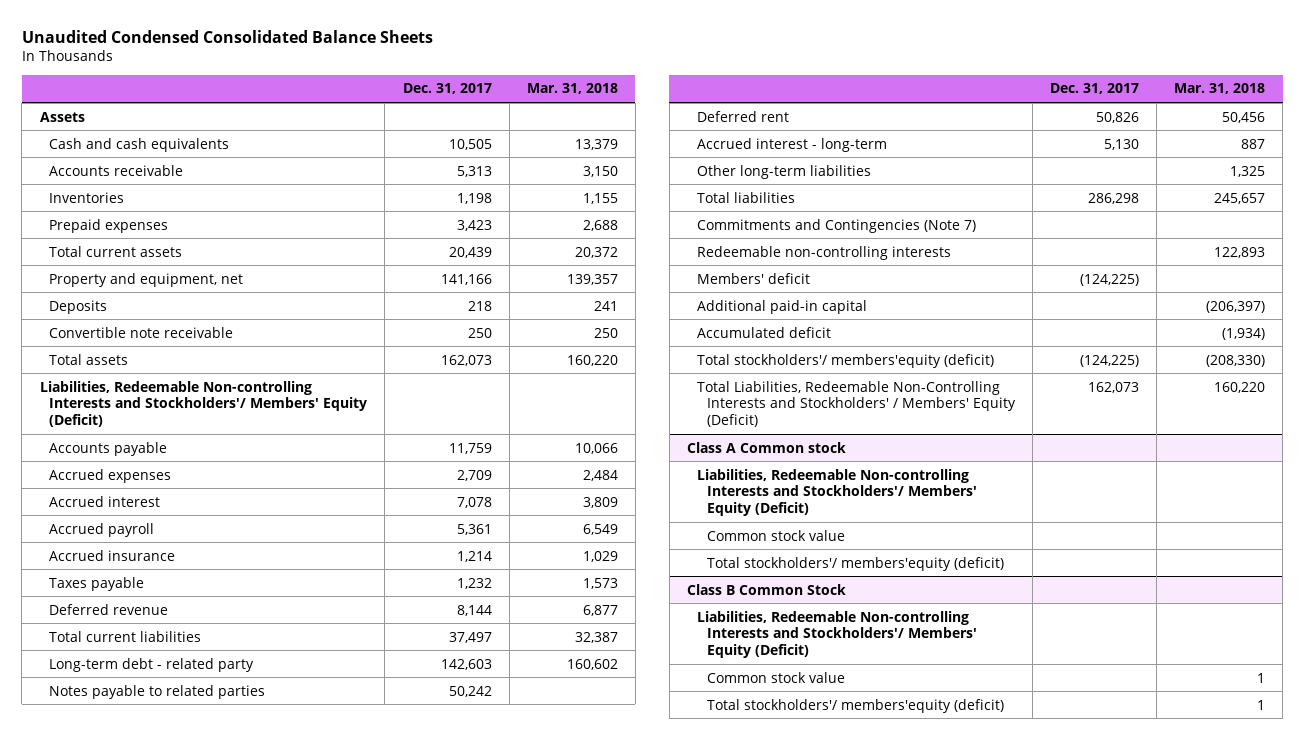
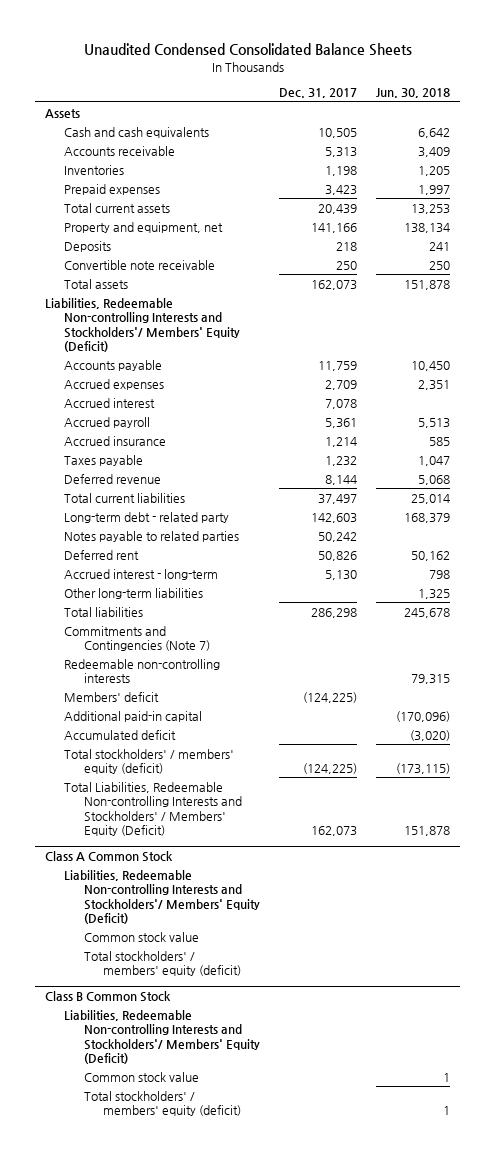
- | Dec. 31, 2017 | Mar. 31, 2018
+ | Dec. 31, 2017 | Jun. 30, 2018
- Total stockholders'/ members'equity (deficit) | (124,225) | (208,330)
- Total Liabilities, Redeemable Non-Controlling Interests and Stockholders' / Members' Equity (Deficit) | 162,073 | 160,220
- Class A Common stock
+ Total stockholders' / members' equity (deficit) | (124,225) | (173,115)
+ Total Liabilities, Redeemable Non-controlling Interests and Stockholders' / Members' Equity (Deficit) | 162,073 | 151,878
+ Class A Common Stock
- Total stockholders'/ members'equity (deficit)
+ Total stockholders' / members' equity (deficit)
@ Class B Common Stock
- Total stockholders'/ members'equity (deficit) | | 1
+ Total stockholders' / members' equity (deficit) | | 1

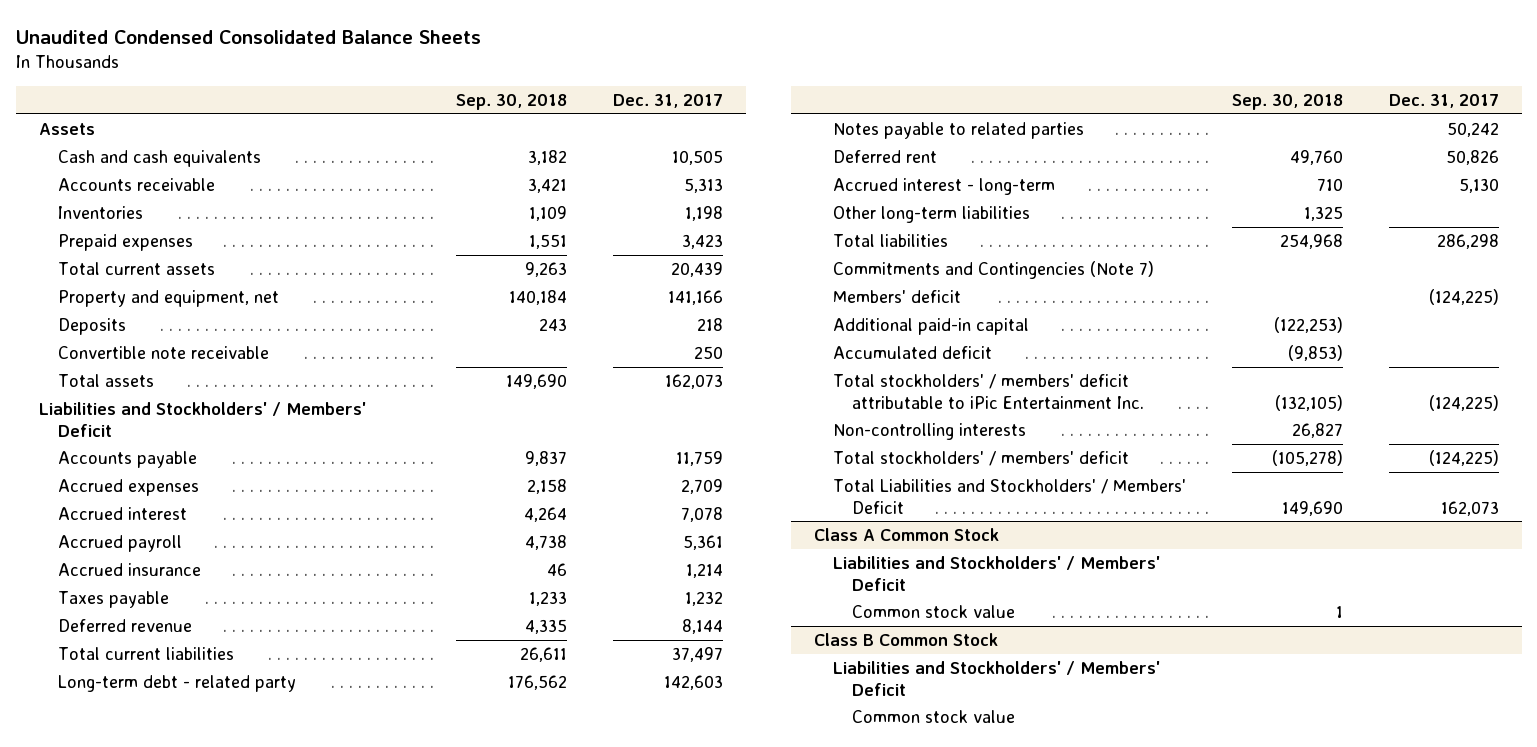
- | Dec. 31, 2017 | Jun. 30, 2018
+ | Sep. 30, 2018 | Dec. 31, 2017
- Liabilities, Redeemable Non-controlling Interests and Stockholders'/ Members' Equity (Deficit)
+ Liabilities and Stockholders' / Members' Deficit
- Redeemable non-controlling interests | | 79,315
- Total stockholders' / members' equity (deficit) | (124,225) | (173,115)
- Total Liabilities, Redeemable Non-controlling Interests and Stockholders' / Members' Equity (Deficit) | 162,073 | 151,878
+ Total stockholders' / members' deficit attributable to iPic Entertainment Inc. | (132,105) | (124,225)
+ Non-controlling interests | 26,827 |
+ Total stockholders' / members' deficit | (105,278) | (124,225)
+ Total Liabilities and Stockholders' / Members' Deficit | 149,690 | 162,073
@ Class A Common Stock
- Liabilities, Redeemable Non-controlling Interests and Stockholders'/ Members' Equity (Deficit)
+ Liabilities and Stockholders' / Members' Deficit
- Total stockholders' / members' equity (deficit)
@ Class B Common Stock
- Liabilities, Redeemable Non-controlling Interests and Stockholders'/ Members' Equity (Deficit)
+ Liabilities and Stockholders' / Members' Deficit
- Total stockholders' / members' equity (deficit) | | 1

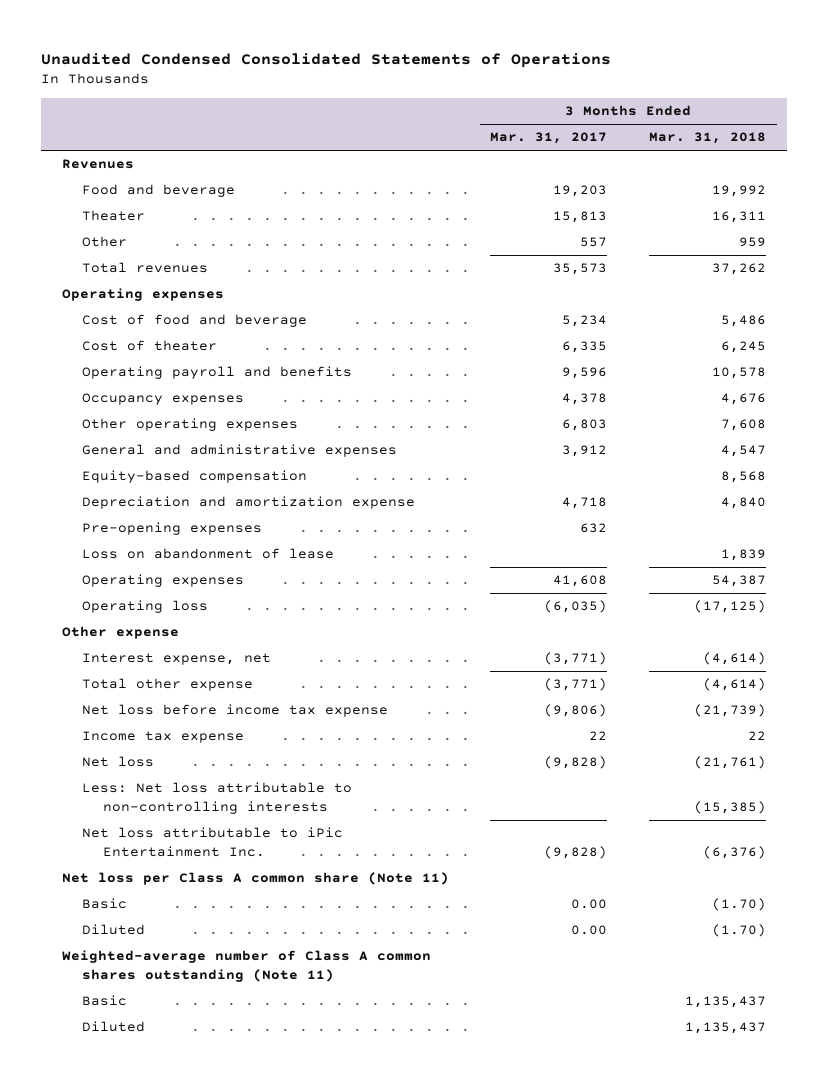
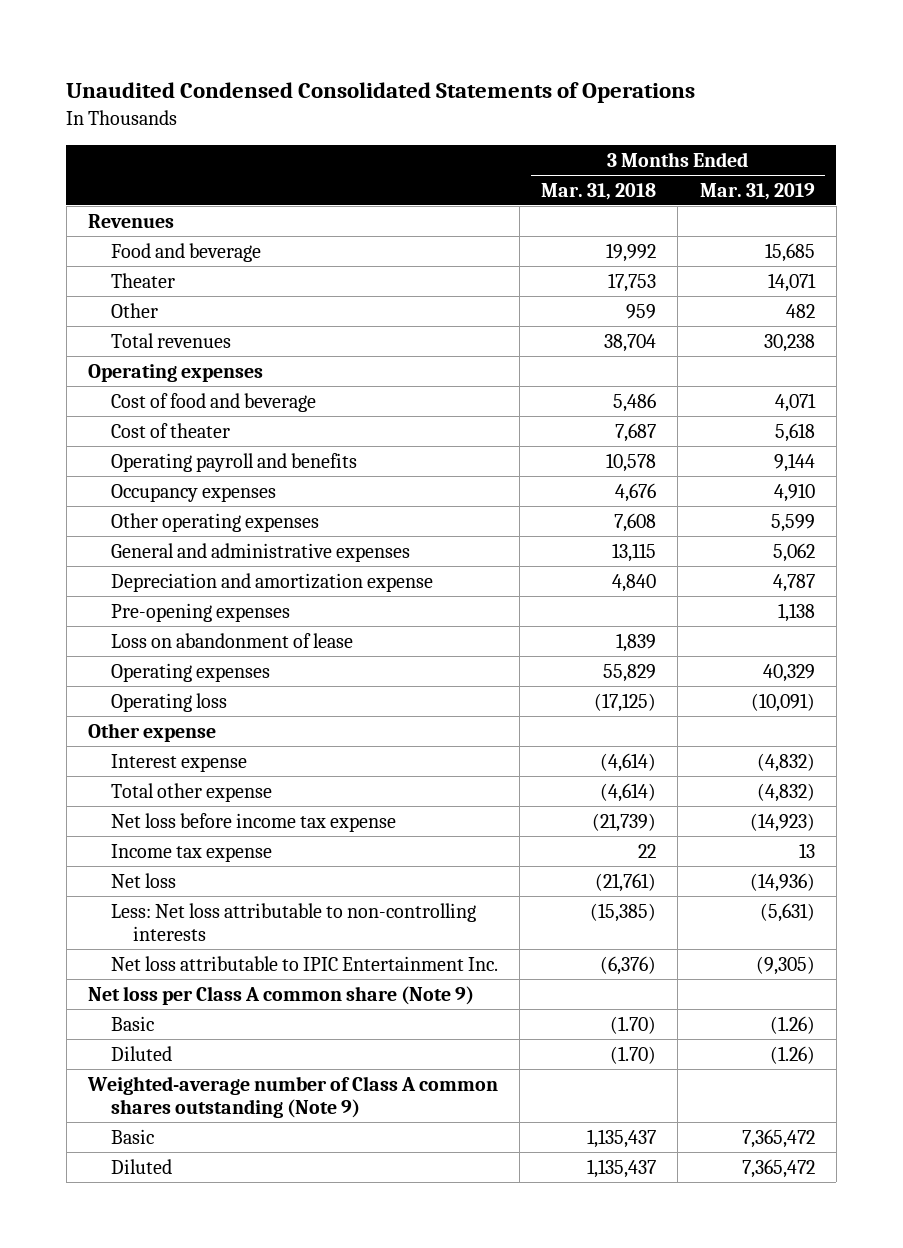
- | 3 Months Ended Mar. 31, 2017 | 3 Months Ended Mar. 31, 2018
+ | 3 Months Ended Mar. 31, 2018 | 3 Months Ended Mar. 31, 2019
- Theater | 15,813 | 16,311
+ Theater | 17,753 | 14,071
- Total revenues | 35,573 | 37,262
+ Total revenues | 38,704 | 30,238
- Cost of theater | 6,335 | 6,245
+ Cost of theater | 7,687 | 5,618
- General and administrative expenses | 3,912 | 4,547
- Equity-based compensation | | 8,568
+ General and administrative expenses | 13,115 | 5,062
- Operating expenses | 41,608 | 54,387
+ Operating expenses | 55,829 | 40,329
- Interest expense, net | (3,771) | (4,614)
+ Interest expense | (4,614) | (4,832)
- Net loss attributable to iPic Entertainment Inc. | (9,828) | (6,376)
- Net loss per Class A common share (Note 11)
+ Net loss attributable to IPIC Entertainment Inc. | (6,376) | (9,305)
+ Net loss per Class A common share (Note 9)
- Weighted-average number of Class A common shares outstanding (Note 11)
+ Weighted-average number of Class A common shares outstanding (Note 9)

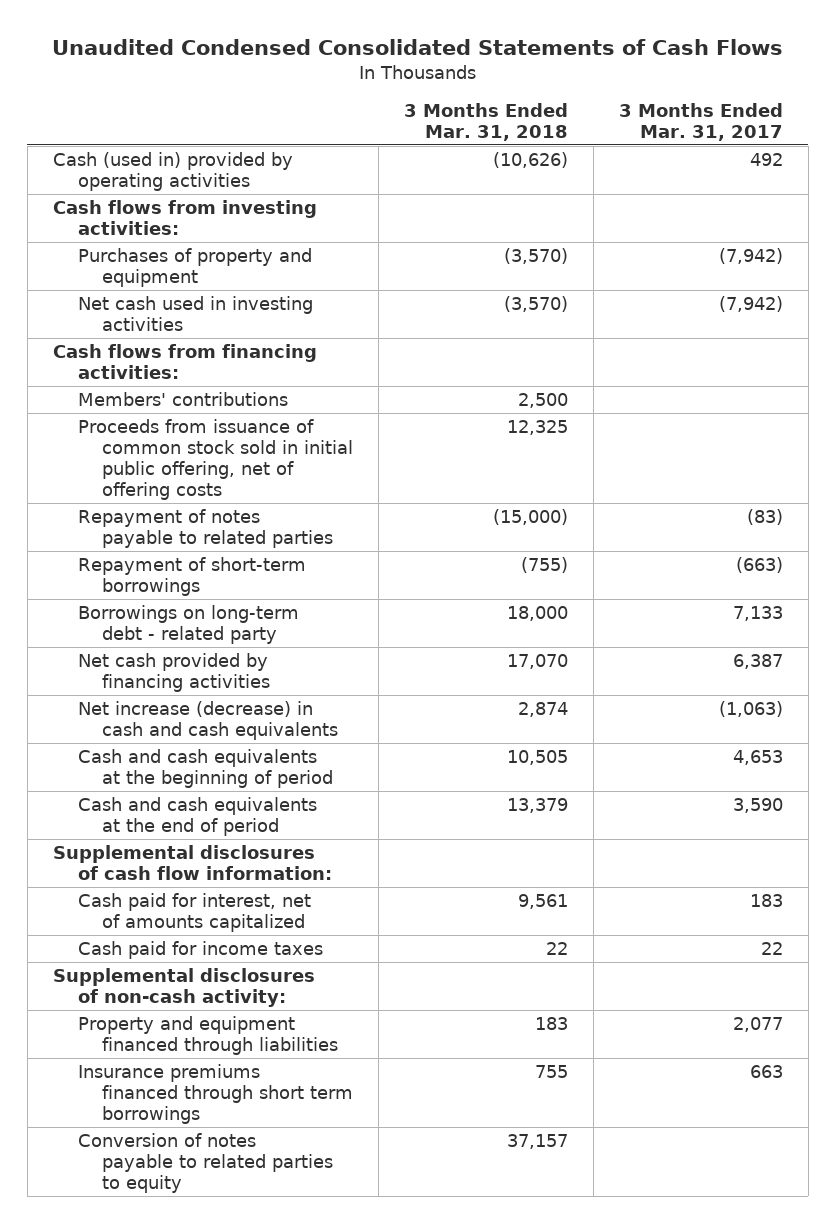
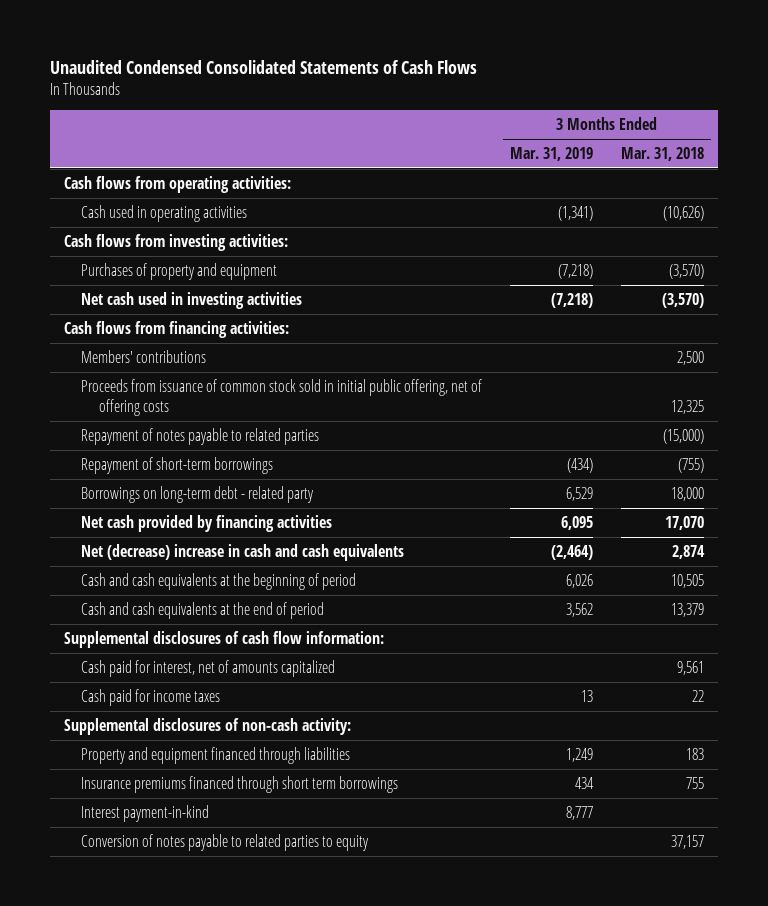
- | 3 Months Ended Mar. 31, 2018 | 3 Months Ended Mar. 31, 2017
+ | 3 Months Ended Mar. 31, 2019 | 3 Months Ended Mar. 31, 2018
- Cash (used in) provided by operating activities | (10,626) | 492
+ Cash flows from operating activities:
+ Cash used in operating activities | (1,341) | (10,626)
- Net increase (decrease) in cash and cash equivalents | 2,874 | (1,063)
+ Net (decrease) increase in cash and cash equivalents | (2,464) | 2,874
+ Interest payment-in-kind | 8,777 |

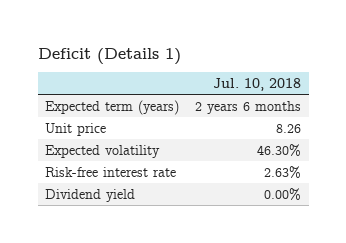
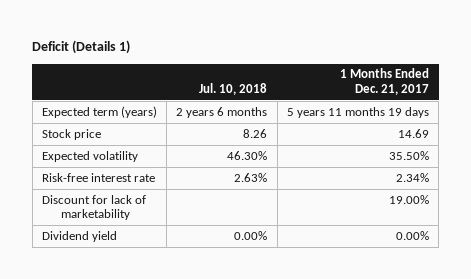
- | Jul. 10, 2018
+ | Jul. 10, 2018 | 1 Months Ended Dec. 21, 2017
- Unit price | 8.26
+ Stock price | 8.26 | 14.69
+ Discount for lack of marketability | | 19.00%

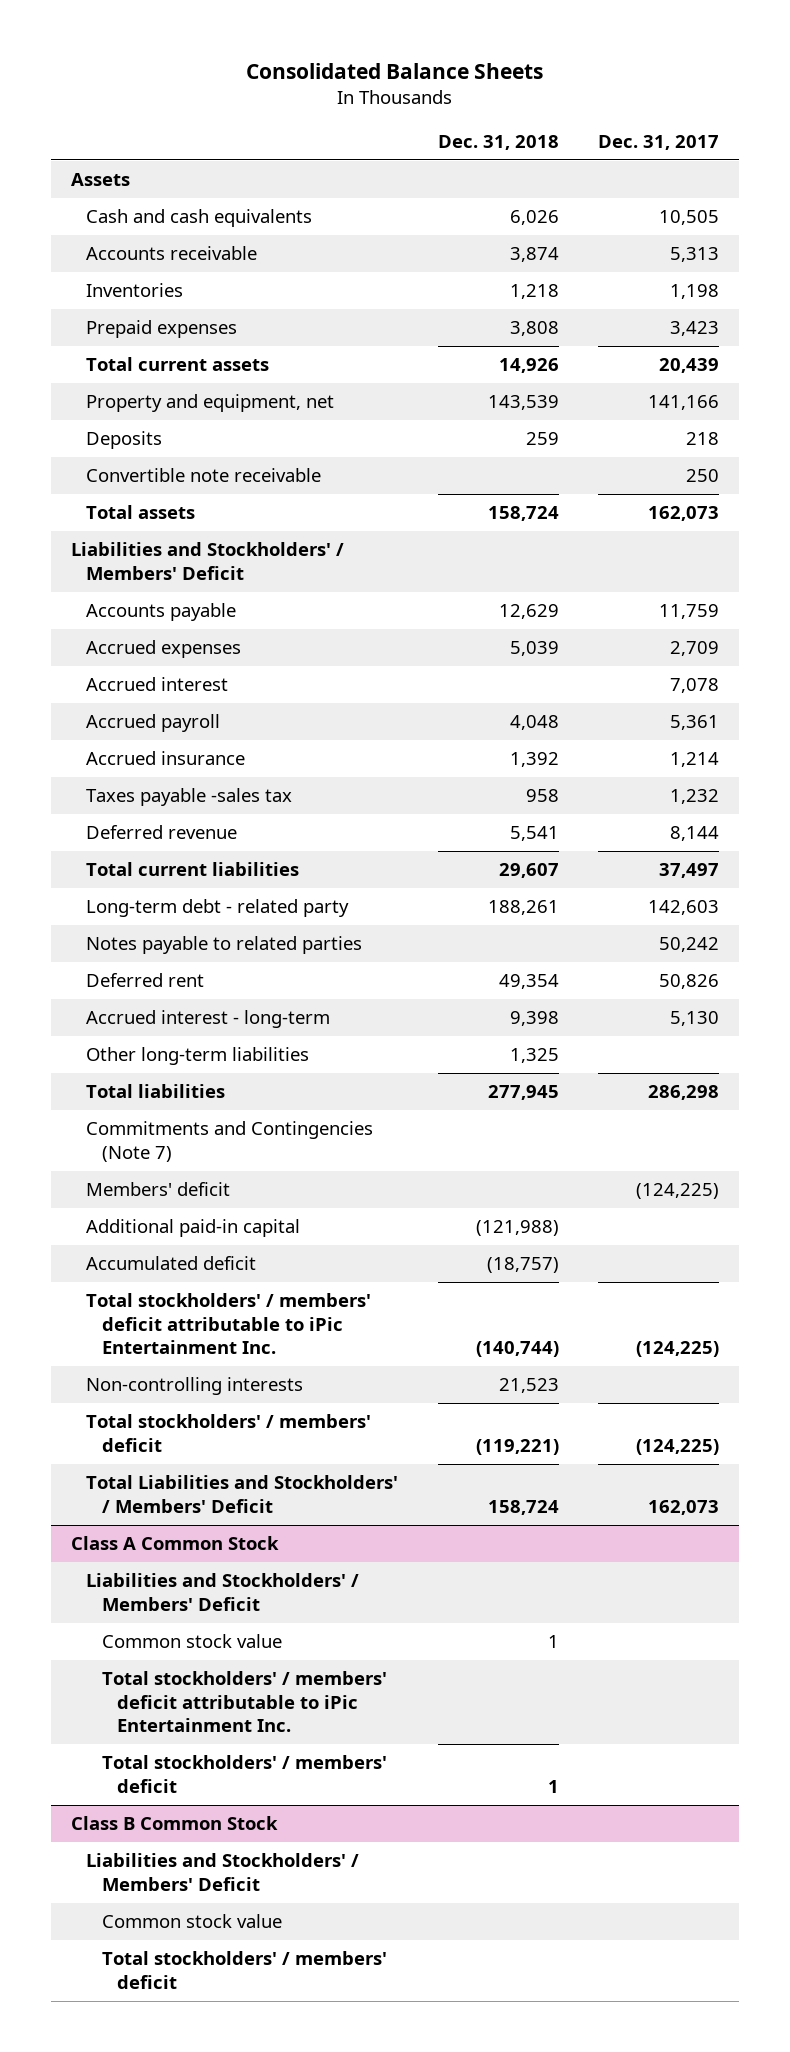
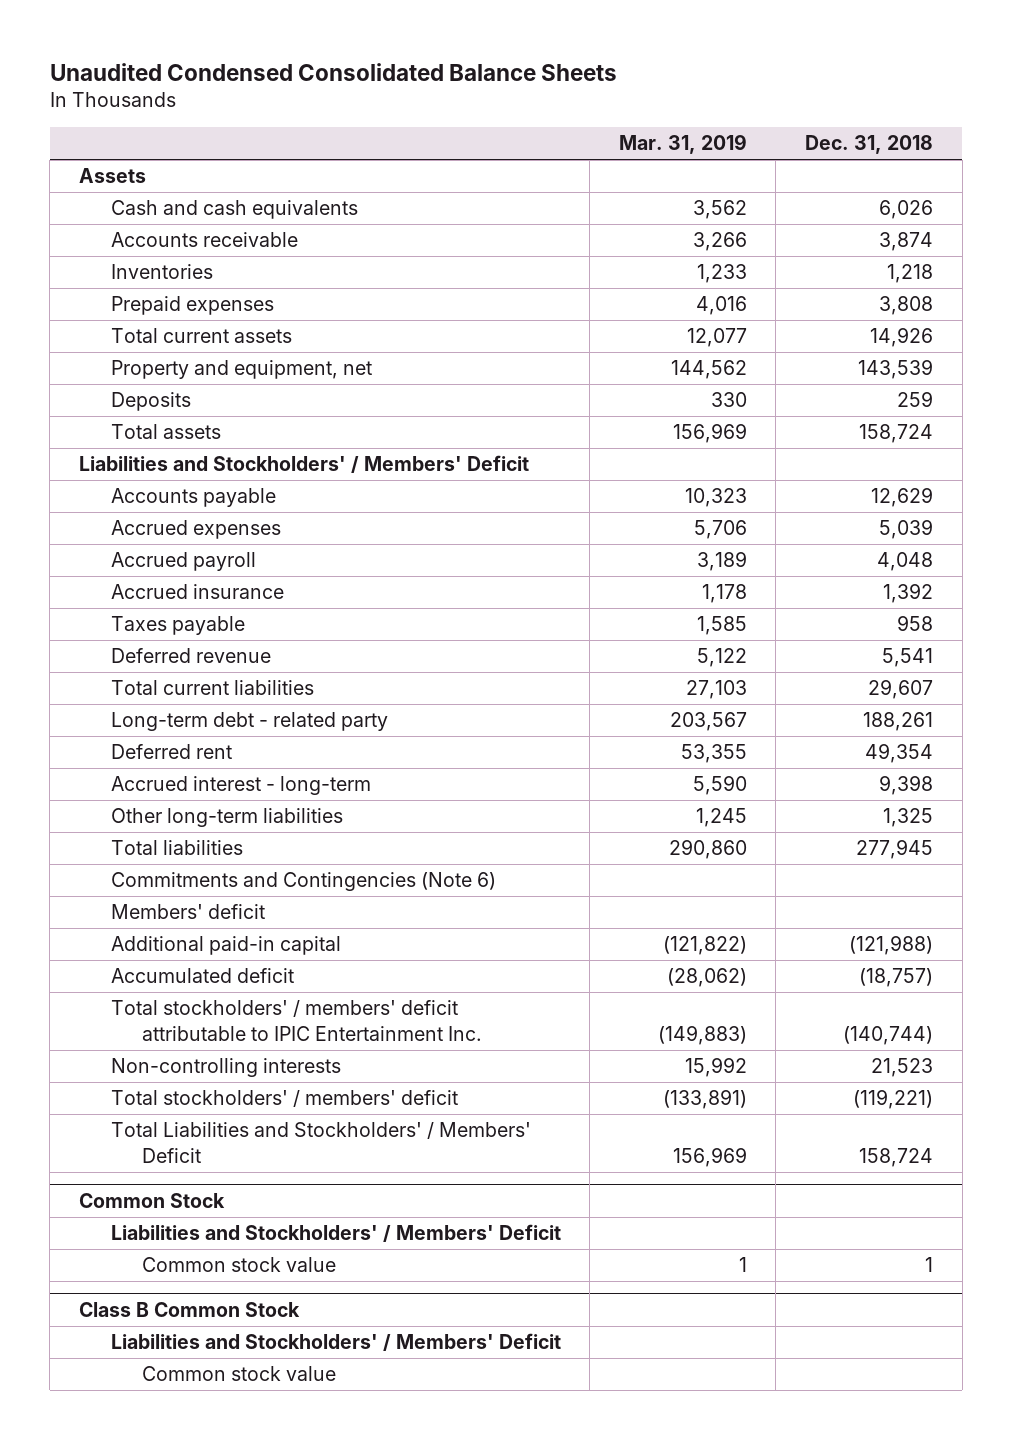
- Consolidated Balance Sheets
+ Unaudited Condensed Consolidated Balance Sheets
- | Dec. 31, 2018 | Dec. 31, 2017
+ | Mar. 31, 2019 | Dec. 31, 2018
- Convertible note receivable | | 250
- Accrued interest | | 7,078
- Taxes payable -sales tax | 958 | 1,232
+ Taxes payable | 1,585 | 958
- Notes payable to related parties | | 50,242
- Commitments and Contingencies (Note 7)
+ Commitments and Contingencies (Note 6)
- Total stockholders' / members' deficit attributable to iPic Entertainment Inc. | (140,744) | (124,225)
+ Total stockholders' / members' deficit attributable to IPIC Entertainment Inc. | (149,883) | (140,744)
- Class A Common Stock
+ Common Stock
- Total stockholders' / members' deficit attributable to iPic Entertainment Inc.
- Total stockholders' / members' deficit | 1 |
@ Class B Common Stock
- Total stockholders' / members' deficit

